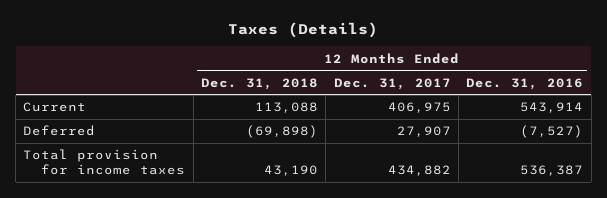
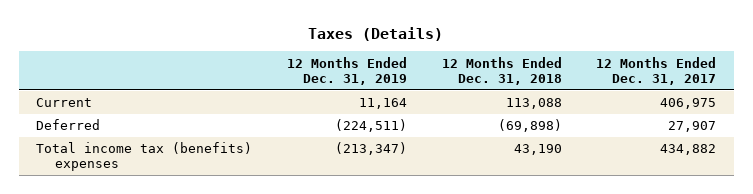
- | 12 Months Ended Dec. 31, 2018 | 12 Months Ended Dec. 31, 2017 | 12 Months Ended Dec. 31, 2016
+ | 12 Months Ended Dec. 31, 2019 | 12 Months Ended Dec. 31, 2018 | 12 Months Ended Dec. 31, 2017
- Total provision for income taxes | 43,190 | 434,882 | 536,387
+ Total income tax (benefits) expenses | (213,347) | 43,190 | 434,882

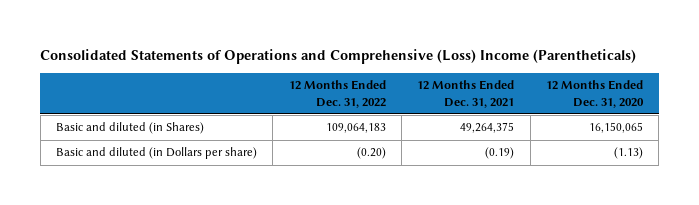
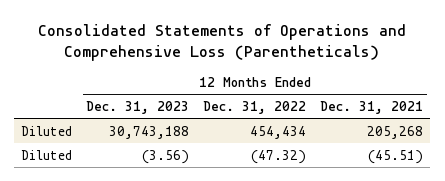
- Consolidated Statements of Operations and Comprehensive (Loss) Income (Parentheticals)
+ Consolidated Statements of Operations and Comprehensive Loss (Parentheticals)
- | 12 Months Ended Dec. 31, 2022 | 12 Months Ended Dec. 31, 2021 | 12 Months Ended Dec. 31, 2020
+ | 12 Months Ended Dec. 31, 2023 | 12 Months Ended Dec. 31, 2022 | 12 Months Ended Dec. 31, 2021
- Basic and diluted (in Shares) | 109,064,183 | 49,264,375 | 16,150,065
- Basic and diluted (in Dollars per share) | (0.20) | (0.19) | (1.13)
+ Diluted | 30,743,188 | 454,434 | 205,268
+ Diluted | (3.56) | (47.32) | (45.51)

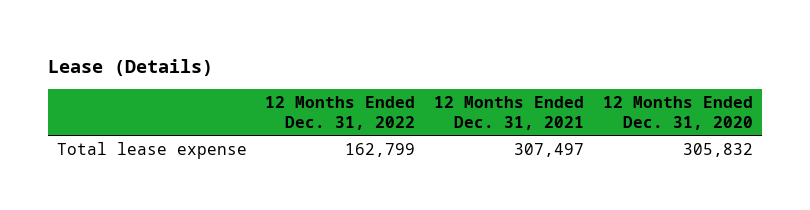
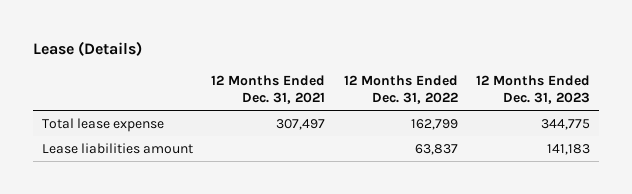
- | 12 Months Ended Dec. 31, 2022 | 12 Months Ended Dec. 31, 2021 | 12 Months Ended Dec. 31, 2020
+ | 12 Months Ended Dec. 31, 2021 | 12 Months Ended Dec. 31, 2022 | 12 Months Ended Dec. 31, 2023
+ Lease liabilities amount | | 63,837 | 141,183

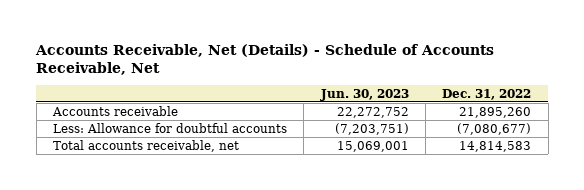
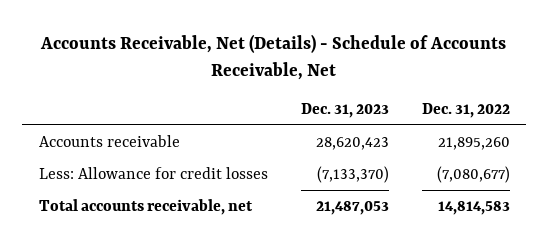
- | Jun. 30, 2023 | Dec. 31, 2022
+ | Dec. 31, 2023 | Dec. 31, 2022
- Less: Allowance for doubtful accounts | (7,203,751) | (7,080,677)
+ Less: Allowance for credit losses | (7,133,370) | (7,080,677)

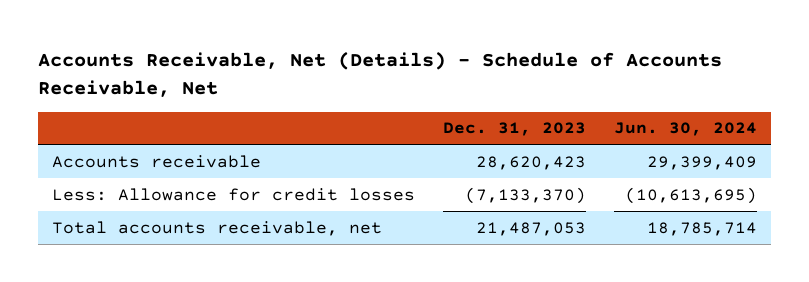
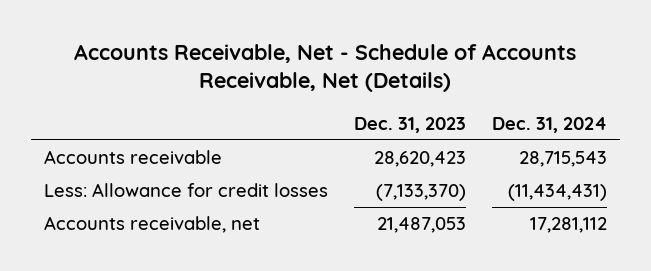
- Accounts Receivable, Net (Details) - Schedule of Accounts Receivable, Net
+ Accounts Receivable, Net - Schedule of Accounts Receivable, Net (Details)
- | Dec. 31, 2023 | Jun. 30, 2024
+ | Dec. 31, 2023 | Dec. 31, 2024
- Total accounts receivable, net | 21,487,053 | 18,785,714
+ Accounts receivable, net | 21,487,053 | 17,281,112

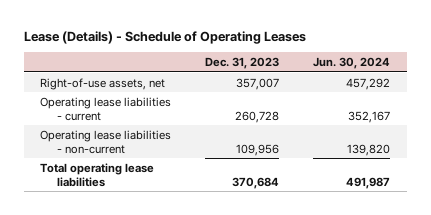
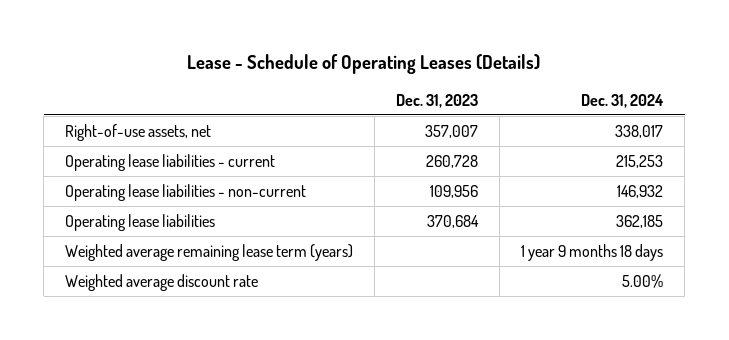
- Lease (Details) - Schedule of Operating Leases
+ Lease - Schedule of Operating Leases (Details)
- | Dec. 31, 2023 | Jun. 30, 2024
+ | Dec. 31, 2023 | Dec. 31, 2024
- Total operating lease liabilities | 370,684 | 491,987
+ Operating lease liabilities | 370,684 | 362,185
+ Weighted average remaining lease term (years) | | 1 year 9 months 18 days
+ Weighted average discount rate | | 5.00%

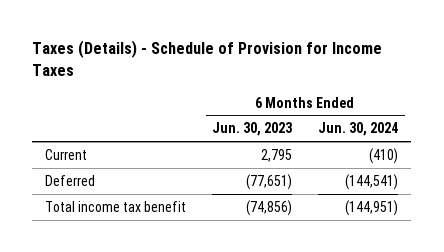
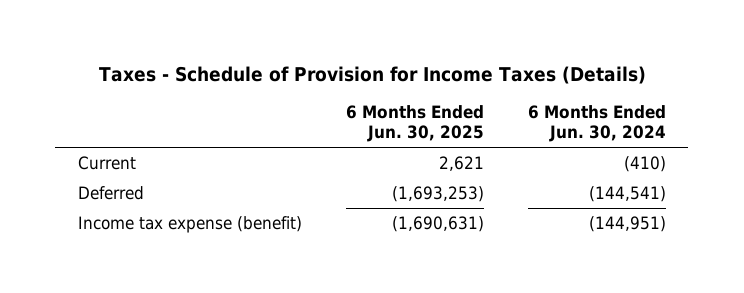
- Taxes (Details) - Schedule of Provision for Income Taxes
+ Taxes - Schedule of Provision for Income Taxes (Details)
- | 6 Months Ended Jun. 30, 2023 | 6 Months Ended Jun. 30, 2024
+ | 6 Months Ended Jun. 30, 2025 | 6 Months Ended Jun. 30, 2024
- Total income tax benefit | (74,856) | (144,951)
+ Income tax expense (benefit) | (1,690,631) | (144,951)

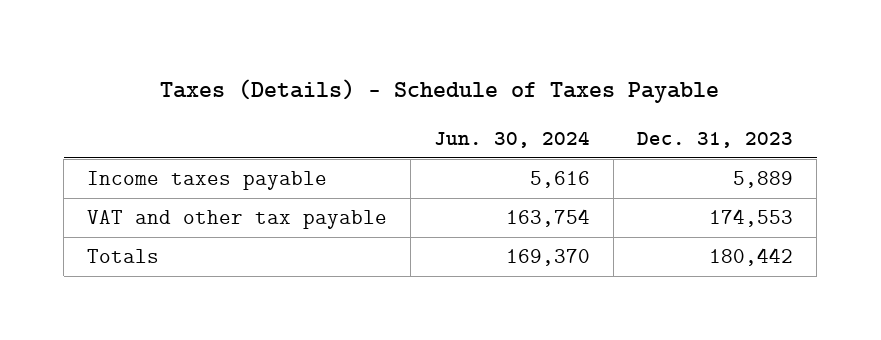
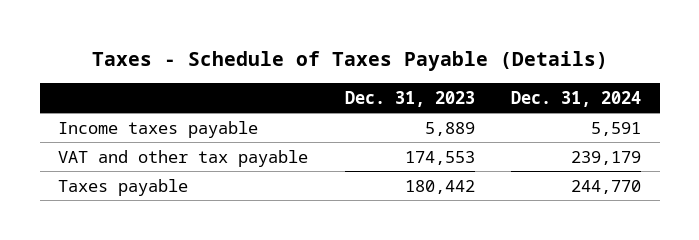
- Taxes (Details) - Schedule of Taxes Payable
+ Taxes - Schedule of Taxes Payable (Details)
- | Jun. 30, 2024 | Dec. 31, 2023
+ | Dec. 31, 2023 | Dec. 31, 2024
- Totals | 169,370 | 180,442
+ Taxes payable | 180,442 | 244,770

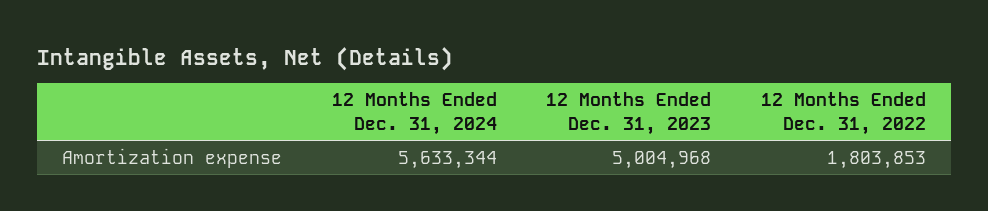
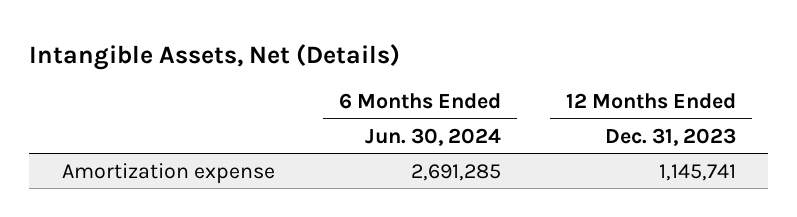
- | 12 Months Ended Dec. 31, 2024 | 12 Months Ended Dec. 31, 2023 | 12 Months Ended Dec. 31, 2022
+ | 6 Months Ended Jun. 30, 2024 | 12 Months Ended Dec. 31, 2023
- Amortization expense | 5,633,344 | 5,004,968 | 1,803,853
+ Amortization expense | 2,691,285 | 1,145,741

